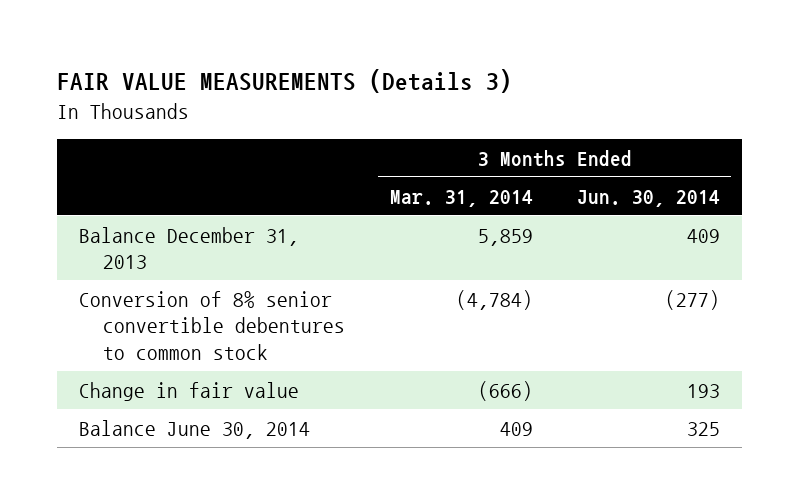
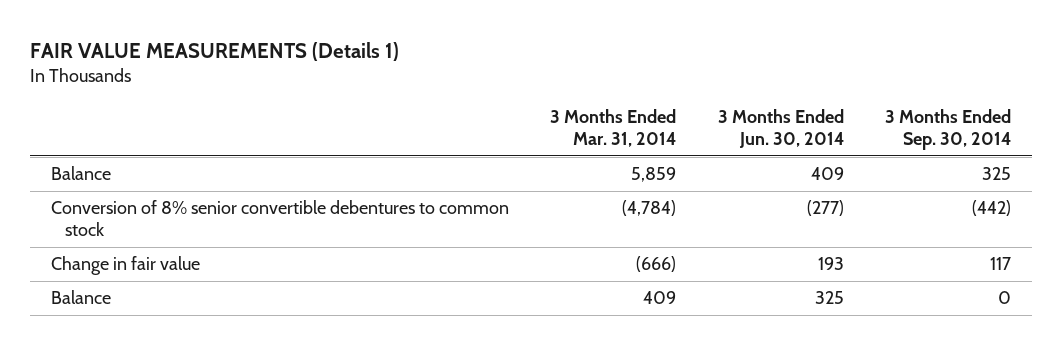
- FAIR VALUE MEASUREMENTS (Details 3)
+ FAIR VALUE MEASUREMENTS (Details 1)
- | 3 Months Ended Mar. 31, 2014 | 3 Months Ended Jun. 30, 2014
+ | 3 Months Ended Mar. 31, 2014 | 3 Months Ended Jun. 30, 2014 | 3 Months Ended Sep. 30, 2014
- Balance December 31, 2013 | 5,859 | 409
+ Balance | 5,859 | 409 | 325
- Balance June 30, 2014 | 409 | 325
+ Balance | 409 | 325 | 0

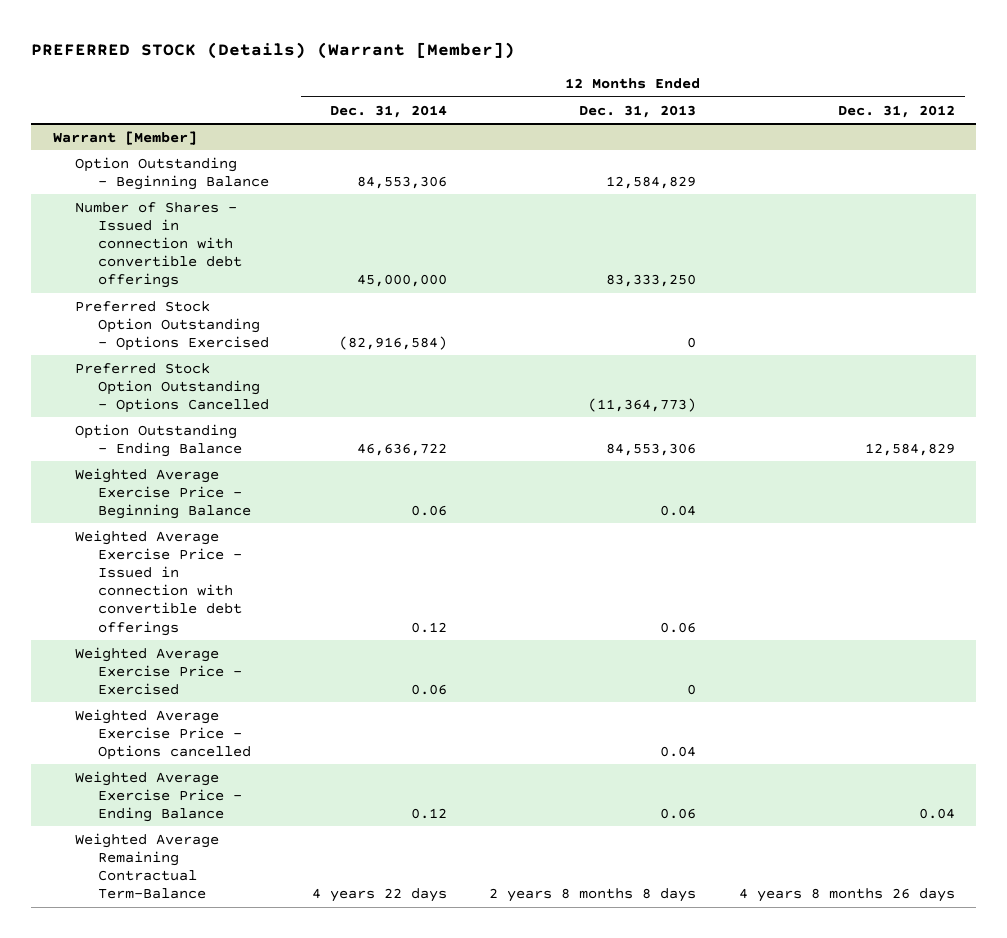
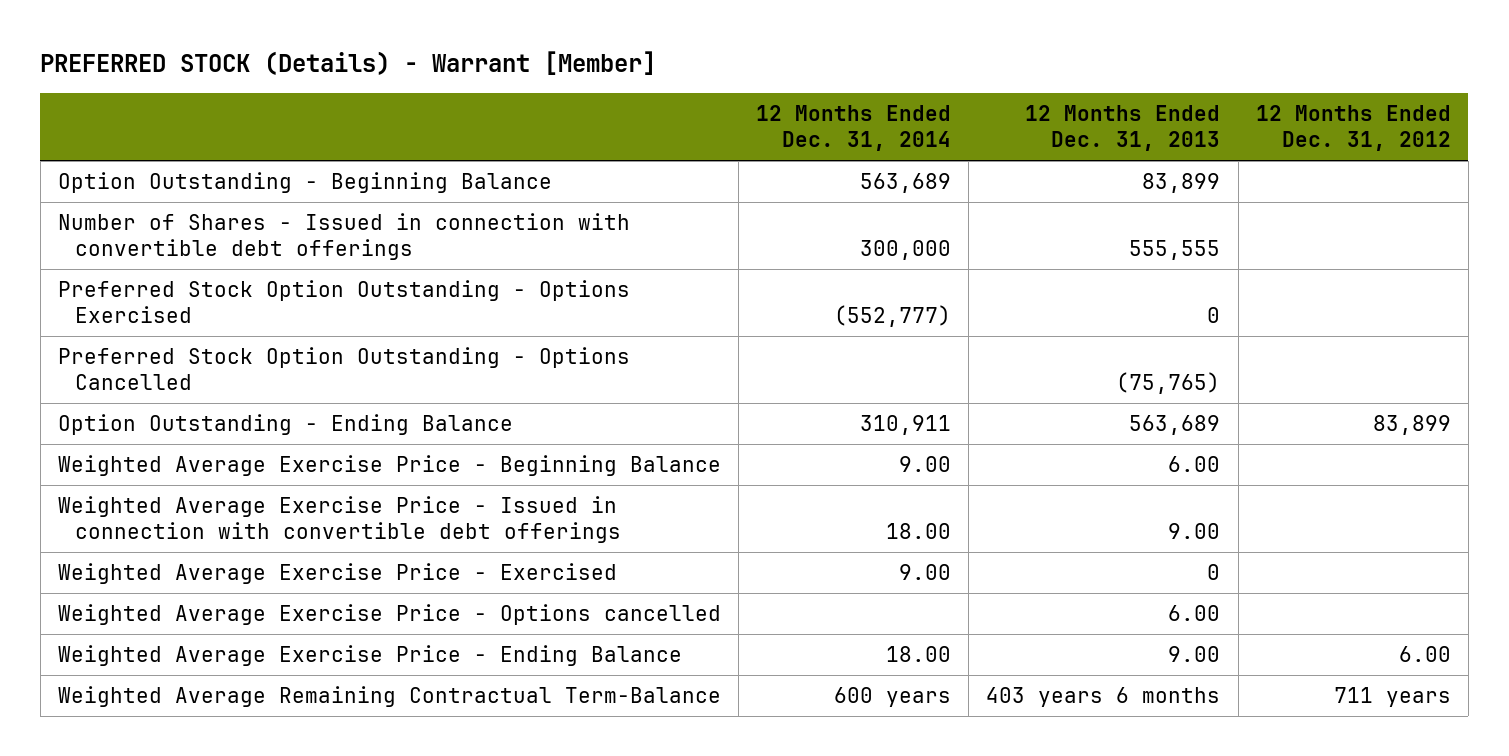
- PREFERRED STOCK (Details) (Warrant [Member])
+ PREFERRED STOCK (Details) - Warrant [Member]
- Warrant [Member]
- Option Outstanding - Beginning Balance | 84,553,306 | 12,584,829 |
- Number of Shares - Issued in connection with convertible debt offerings | 45,000,000 | 83,333,250 |
- Preferred Stock Option Outstanding - Options Exercised | (82,916,584) | 0 |
- Preferred Stock Option Outstanding - Options Cancelled | | (11,364,773) |
- Option Outstanding - Ending Balance | 46,636,722 | 84,553,306 | 12,584,829
- Weighted Average Exercise Price - Beginning Balance | 0.06 | 0.04 |
- Weighted Average Exercise Price - Issued in connection with convertible debt offerings | 0.12 | 0.06 |
- Weighted Average Exercise Price - Exercised | 0.06 | 0 |
- Weighted Average Exercise Price - Options cancelled | | 0.04 |
- Weighted Average Exercise Price - Ending Balance | 0.12 | 0.06 | 0.04
- Weighted Average Remaining Contractual Term-Balance | 4 years 22 days | 2 years 8 months 8 days | 4 years 8 months 26 days
+ Option Outstanding - Beginning Balance | 563,689 | 83,899 |
+ Number of Shares - Issued in connection with convertible debt offerings | 300,000 | 555,555 |
+ Preferred Stock Option Outstanding - Options Exercised | (552,777) | 0 |
+ Preferred Stock Option Outstanding - Options Cancelled | | (75,765) |
+ Option Outstanding - Ending Balance | 310,911 | 563,689 | 83,899
+ Weighted Average Exercise Price - Beginning Balance | 9.00 | 6.00 |
+ Weighted Average Exercise Price - Issued in connection with convertible debt offerings | 18.00 | 9.00 |
+ Weighted Average Exercise Price - Exercised | 9.00 | 0 |
+ Weighted Average Exercise Price - Options cancelled | | 6.00 |
+ Weighted Average Exercise Price - Ending Balance | 18.00 | 9.00 | 6.00
+ Weighted Average Remaining Contractual Term-Balance | 600 years | 403 years 6 months | 711 years

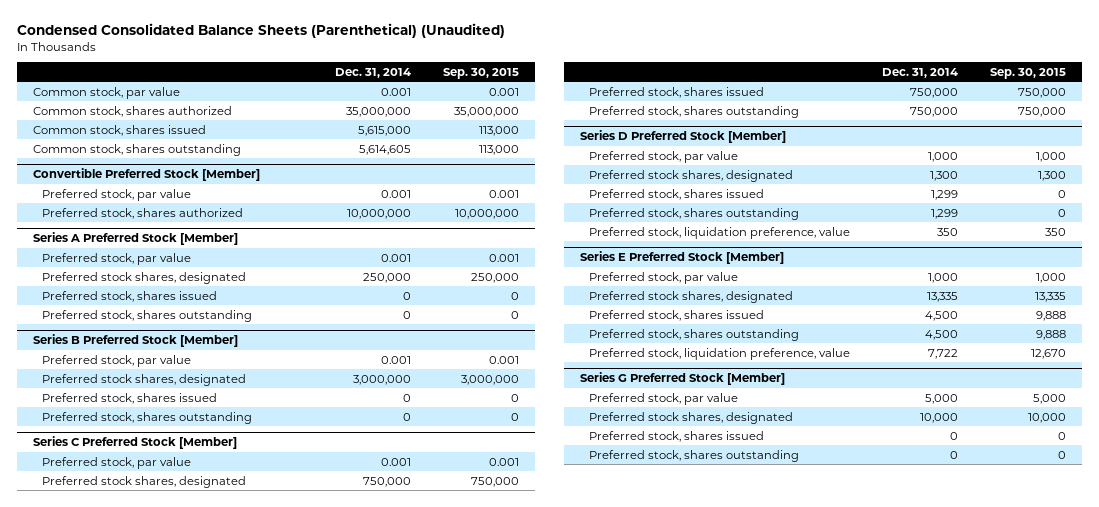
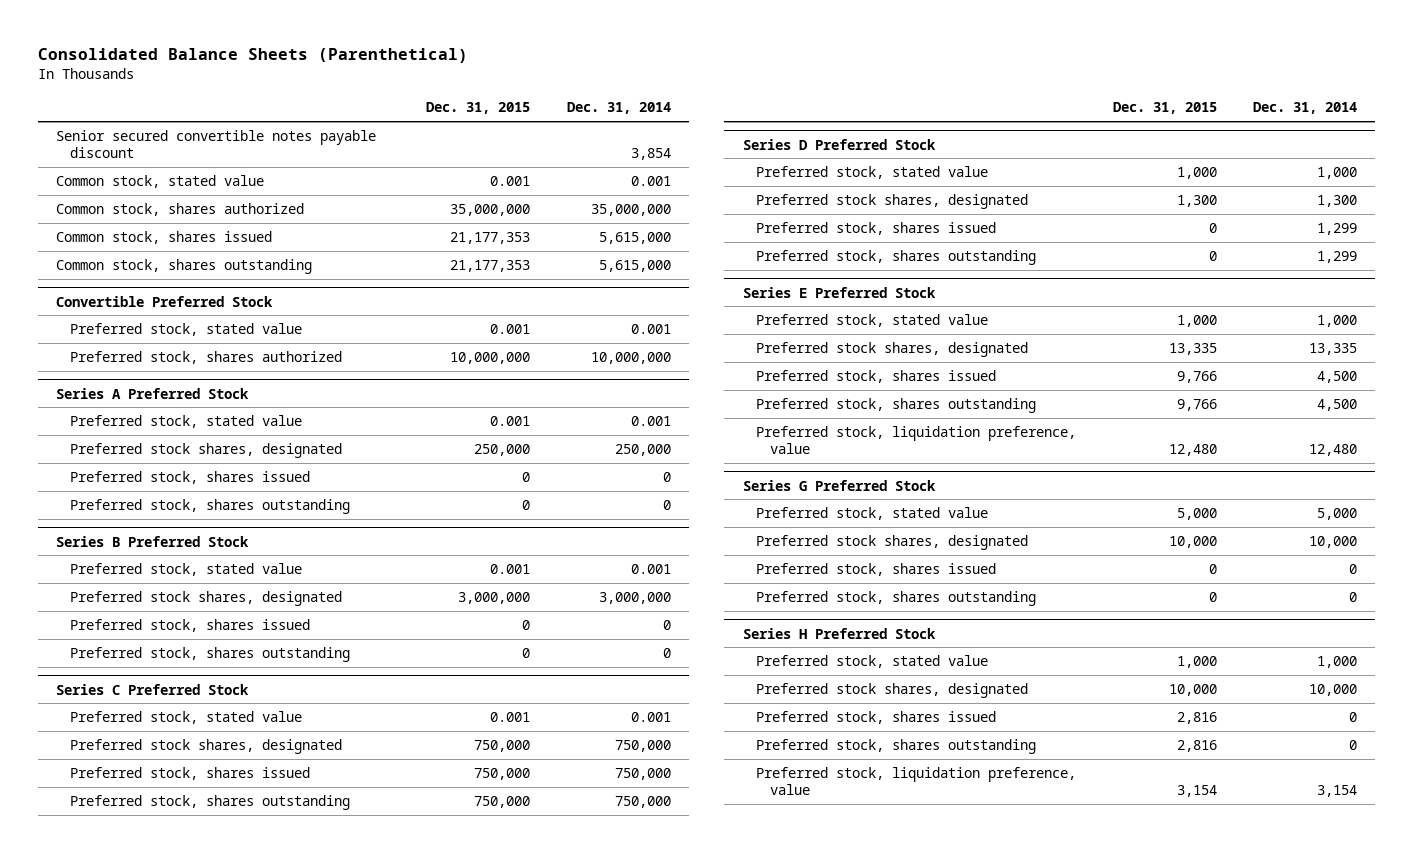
- Condensed Consolidated Balance Sheets (Parenthetical) (Unaudited)
+ Consolidated Balance Sheets (Parenthetical)
- | Dec. 31, 2014 | Sep. 30, 2015
+ | Dec. 31, 2015 | Dec. 31, 2014
- Common stock, par value | 0.001 | 0.001
+ Senior secured convertible notes payable discount | | 3,854
+ Common stock, stated value | 0.001 | 0.001
- Common stock, shares outstanding | 5,614,605 | 113,000
- Convertible Preferred Stock [Member]
- Preferred stock, par value | 0.001 | 0.001
+ Common stock, shares outstanding | 21,177,353 | 5,615,000
+ Convertible Preferred Stock
+ Preferred stock, stated value | 0.001 | 0.001
- Series A Preferred Stock [Member]
- Preferred stock, par value | 0.001 | 0.001
+ Series A Preferred Stock
+ Preferred stock, stated value | 0.001 | 0.001
- Series B Preferred Stock [Member]
- Preferred stock, par value | 0.001 | 0.001
+ Series B Preferred Stock
+ Preferred stock, stated value | 0.001 | 0.001
- Series C Preferred Stock [Member]
- Preferred stock, par value | 0.001 | 0.001
+ Series C Preferred Stock
+ Preferred stock, stated value | 0.001 | 0.001
- Series D Preferred Stock [Member]
- Preferred stock, par value | 1,000 | 1,000
+ Series D Preferred Stock
+ Preferred stock, stated value | 1,000 | 1,000
- Preferred stock, liquidation preference, value | 350 | 350
- Series E Preferred Stock [Member]
- Preferred stock, par value | 1,000 | 1,000
+ Series E Preferred Stock
+ Preferred stock, stated value | 1,000 | 1,000
- Preferred stock, liquidation preference, value | 7,722 | 12,670
- Series G Preferred Stock [Member]
- Preferred stock, par value | 5,000 | 5,000
+ Preferred stock, liquidation preference, value | 12,480 | 12,480
+ Series G Preferred Stock
+ Preferred stock, stated value | 5,000 | 5,000
+ Series H Preferred Stock
+ Preferred stock, stated value | 1,000 | 1,000
+ Preferred stock shares, designated | 10,000 | 10,000
+ Preferred stock, shares issued | 2,816 | 0
+ Preferred stock, shares outstanding | 2,816 | 0
+ Preferred stock, liquidation preference, value | 3,154 | 3,154

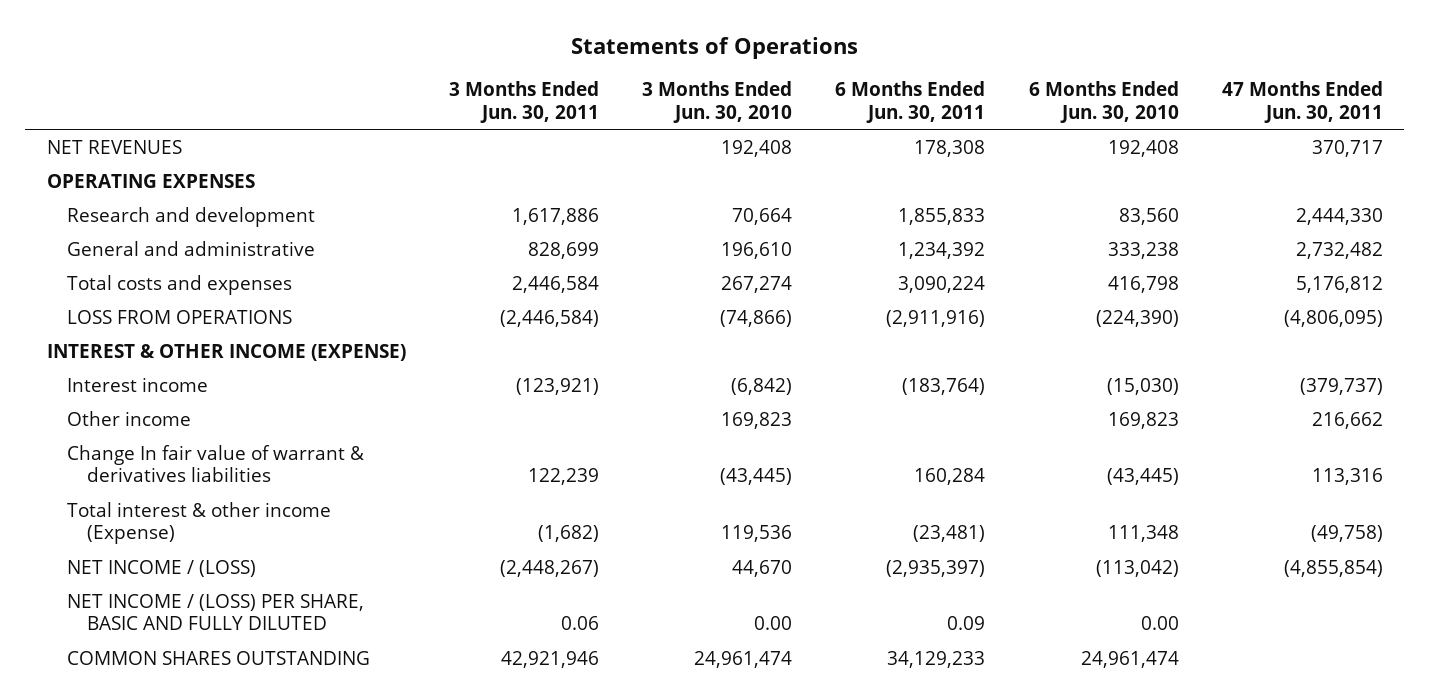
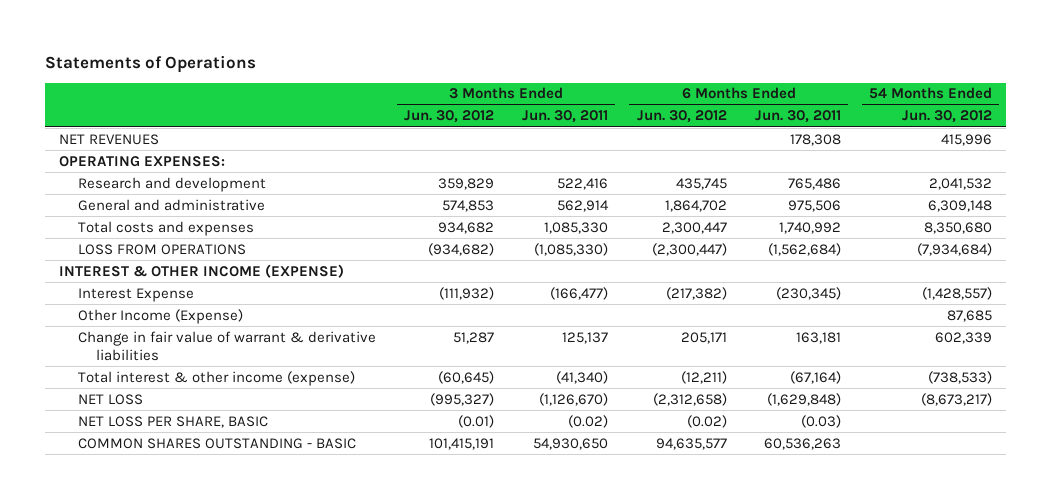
- | 3 Months Ended Jun. 30, 2011 | 3 Months Ended Jun. 30, 2010 | 6 Months Ended Jun. 30, 2011 | 6 Months Ended Jun. 30, 2010 | 47 Months Ended Jun. 30, 2011
+ | 3 Months Ended Jun. 30, 2012 | 3 Months Ended Jun. 30, 2011 | 6 Months Ended Jun. 30, 2012 | 6 Months Ended Jun. 30, 2011 | 54 Months Ended Jun. 30, 2012
- OPERATING EXPENSES
- Research and development | 1,617,886 | 70,664 | 1,855,833 | 83,560 | 2,444,330
- General and administrative | 828,699 | 196,610 | 1,234,392 | 333,238 | 2,732,482
- Total costs and expenses | 2,446,584 | 267,274 | 3,090,224 | 416,798 | 5,176,812
- LOSS FROM OPERATIONS | (2,446,584) | (74,866) | (2,911,916) | (224,390) | (4,806,095)
+ OPERATING EXPENSES:
+ Research and development | 359,829 | 522,416 | 435,745 | 765,486 | 2,041,532
+ General and administrative | 574,853 | 562,914 | 1,864,702 | 975,506 | 6,309,148
+ Total costs and expenses | 934,682 | 1,085,330 | 2,300,447 | 1,740,992 | 8,350,680
+ LOSS FROM OPERATIONS | (934,682) | (1,085,330) | (2,300,447) | (1,562,684) | (7,934,684)
- Interest income | (123,921) | (6,842) | (183,764) | (15,030) | (379,737)
- Other income | | 169,823 | | 169,823 | 216,662
- Change In fair value of warrant & derivatives liabilities | 122,239 | (43,445) | 160,284 | (43,445) | 113,316
- Total interest & other income (Expense) | (1,682) | 119,536 | (23,481) | 111,348 | (49,758)
- NET INCOME / (LOSS) | (2,448,267) | 44,670 | (2,935,397) | (113,042) | (4,855,854)
- NET INCOME / (LOSS) PER SHARE, BASIC AND FULLY DILUTED | 0.06 | 0.00 | 0.09 | 0.00 |
- COMMON SHARES OUTSTANDING | 42,921,946 | 24,961,474 | 34,129,233 | 24,961,474 |
+ Interest Expense | (111,932) | (166,477) | (217,382) | (230,345) | (1,428,557)
+ Other Income (Expense) | | | | | 87,685
+ Change in fair value of warrant & derivative liabilities | 51,287 | 125,137 | 205,171 | 163,181 | 602,339
+ Total interest & other income (expense) | (60,645) | (41,340) | (12,211) | (67,164) | (738,533)
+ NET LOSS | (995,327) | (1,126,670) | (2,312,658) | (1,629,848) | (8,673,217)
+ NET LOSS PER SHARE, BASIC | (0.01) | (0.02) | (0.02) | (0.03) |
+ COMMON SHARES OUTSTANDING - BASIC | 101,415,191 | 54,930,650 | 94,635,577 | 60,536,263 |

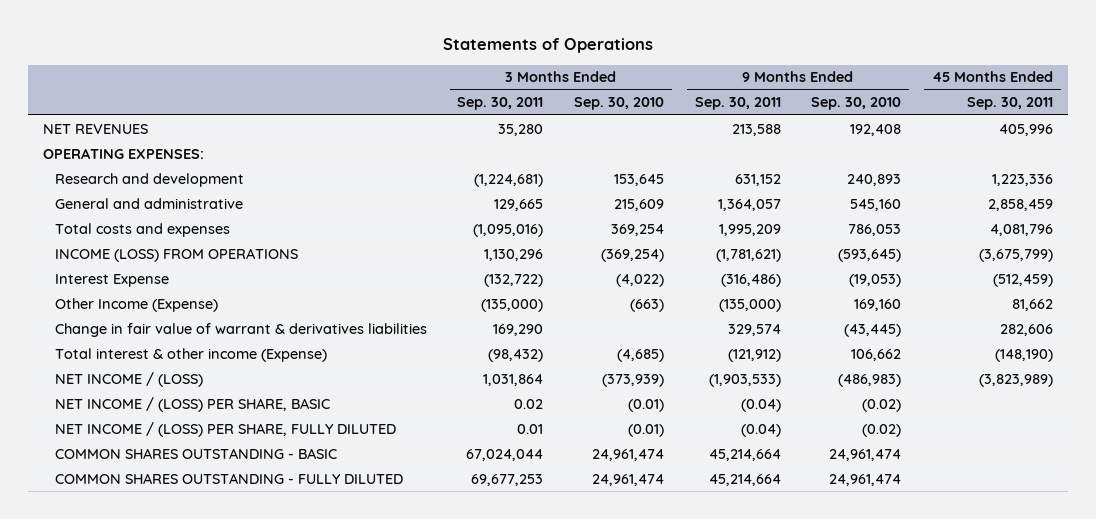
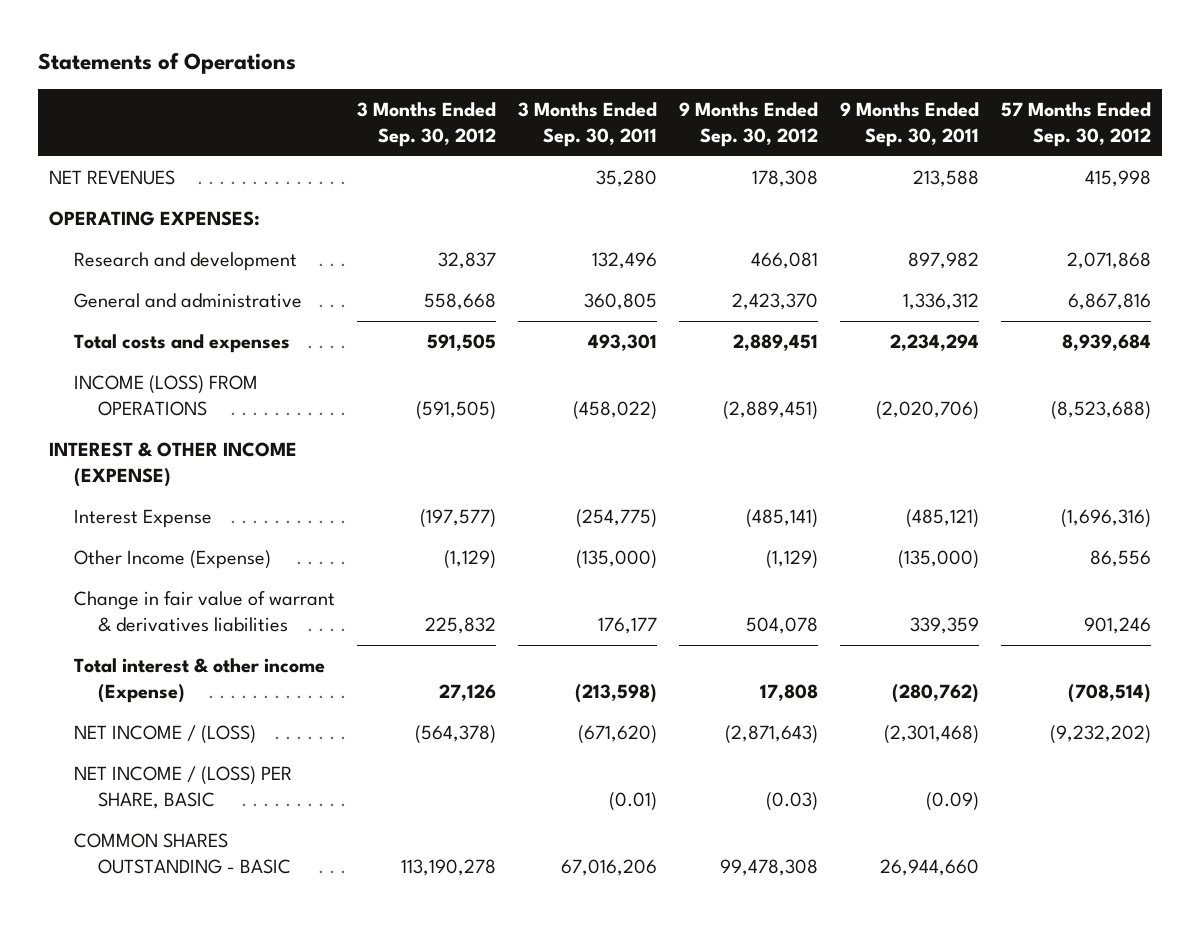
- | 3 Months Ended Sep. 30, 2011 | 3 Months Ended Sep. 30, 2010 | 9 Months Ended Sep. 30, 2011 | 9 Months Ended Sep. 30, 2010 | 45 Months Ended Sep. 30, 2011
+ | 3 Months Ended Sep. 30, 2012 | 3 Months Ended Sep. 30, 2011 | 9 Months Ended Sep. 30, 2012 | 9 Months Ended Sep. 30, 2011 | 57 Months Ended Sep. 30, 2012
- Research and development | (1,224,681) | 153,645 | 631,152 | 240,893 | 1,223,336
- General and administrative | 129,665 | 215,609 | 1,364,057 | 545,160 | 2,858,459
- Total costs and expenses | (1,095,016) | 369,254 | 1,995,209 | 786,053 | 4,081,796
- INCOME (LOSS) FROM OPERATIONS | 1,130,296 | (369,254) | (1,781,621) | (593,645) | (3,675,799)
- Interest Expense | (132,722) | (4,022) | (316,486) | (19,053) | (512,459)
+ Research and development | 32,837 | 132,496 | 466,081 | 897,982 | 2,071,868
+ General and administrative | 558,668 | 360,805 | 2,423,370 | 1,336,312 | 6,867,816
+ Total costs and expenses | 591,505 | 493,301 | 2,889,451 | 2,234,294 | 8,939,684
+ INCOME (LOSS) FROM OPERATIONS | (591,505) | (458,022) | (2,889,451) | (2,020,706) | (8,523,688)
+ INTEREST & OTHER INCOME (EXPENSE)
+ Interest Expense | (197,577) | (254,775) | (485,141) | (485,121) | (1,696,316)
- Change in fair value of warrant & derivatives liabilities | 169,290 | | 329,574 | (43,445) | 282,606
- Total interest & other income (Expense) | (98,432) | (4,685) | (121,912) | 106,662 | (148,190)
- NET INCOME / (LOSS) | 1,031,864 | (373,939) | (1,903,533) | (486,983) | (3,823,989)
- NET INCOME / (LOSS) PER SHARE, BASIC | 0.02 | (0.01) | (0.04) | (0.02) |
- NET INCOME / (LOSS) PER SHARE, FULLY DILUTED | 0.01 | (0.01) | (0.04) | (0.02) |
- COMMON SHARES OUTSTANDING - BASIC | 67,024,044 | 24,961,474 | 45,214,664 | 24,961,474 |
- COMMON SHARES OUTSTANDING - FULLY DILUTED | 69,677,253 | 24,961,474 | 45,214,664 | 24,961,474 |
+ Change in fair value of warrant & derivatives liabilities | 225,832 | 176,177 | 504,078 | 339,359 | 901,246
+ Total interest & other income (Expense) | 27,126 | (213,598) | 17,808 | (280,762) | (708,514)
+ NET INCOME / (LOSS) | (564,378) | (671,620) | (2,871,643) | (2,301,468) | (9,232,202)
+ NET INCOME / (LOSS) PER SHARE, BASIC | | (0.01) | (0.03) | (0.09) |
+ COMMON SHARES OUTSTANDING - BASIC | 113,190,278 | 67,016,206 | 99,478,308 | 26,944,660 |

